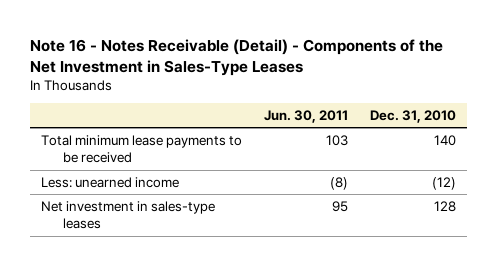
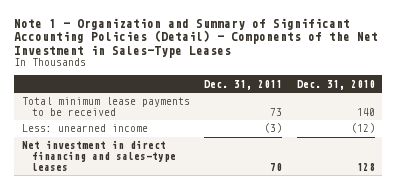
- Note 16 - Notes Receivable (Detail) - Components of the Net Investment in Sales-Type Leases
+ Note 1 - Organization and Summary of Significant Accounting Policies (Detail) - Components of the Net Investment in Sales-Type Leases
- | Jun. 30, 2011 | Dec. 31, 2010
+ | Dec. 31, 2011 | Dec. 31, 2010
- Net investment in sales-type leases | 95 | 128
+ Net investment in direct financing and sales-type leases | 70 | 128

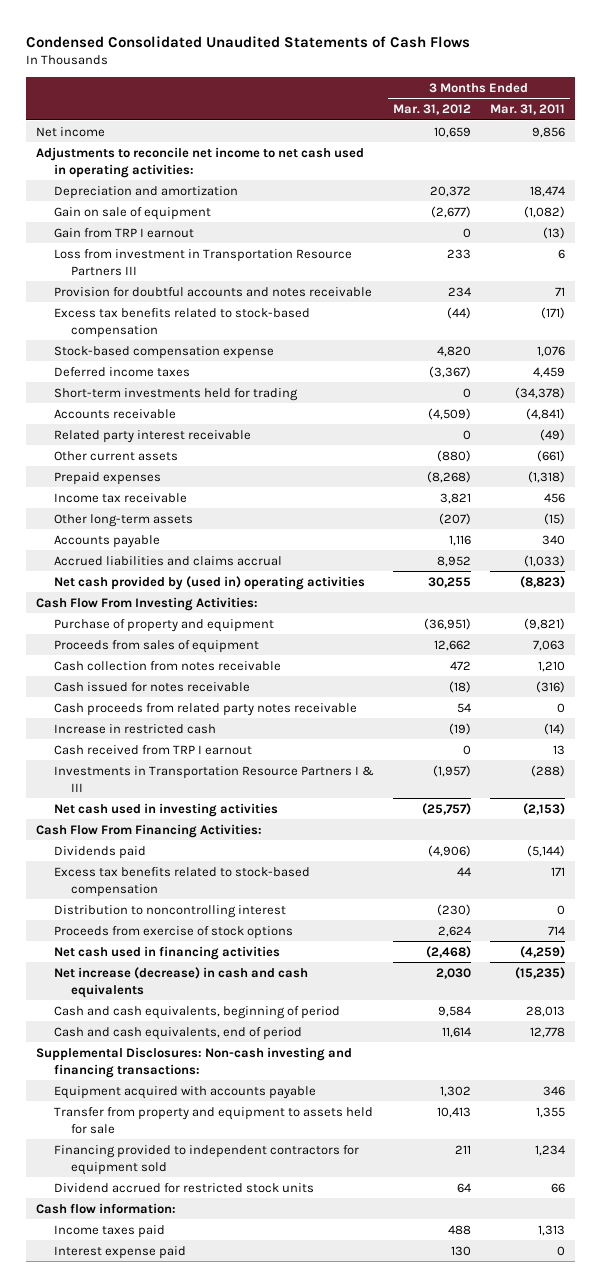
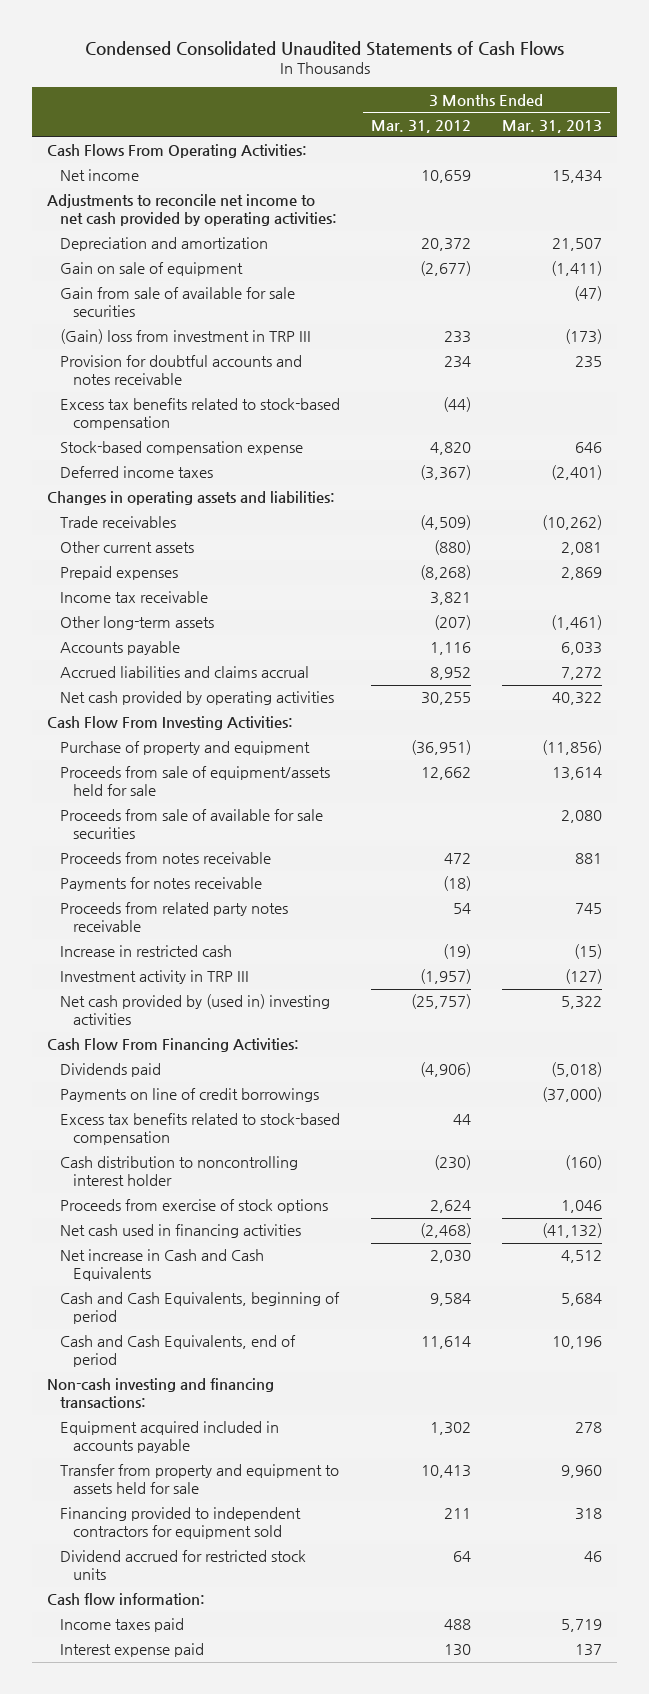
- | 3 Months Ended Mar. 31, 2012 | 3 Months Ended Mar. 31, 2011
+ | 3 Months Ended Mar. 31, 2012 | 3 Months Ended Mar. 31, 2013
+ Cash Flows From Operating Activities:
- Adjustments to reconcile net income to net cash used in operating activities:
+ Adjustments to reconcile net income to net cash provided by operating activities:
- Gain from TRP I earnout | 0 | (13)
- Loss from investment in Transportation Resource Partners III | 233 | 6
+ Gain from sale of available for sale securities | | (47)
+ (Gain) loss from investment in TRP III | 233 | (173)
- Short-term investments held for trading | 0 | (34,378)
- Accounts receivable | (4,509) | (4,841)
- Related party interest receivable | 0 | (49)
+ Changes in operating assets and liabilities:
+ Trade receivables | (4,509) | (10,262)
- Net cash provided by (used in) operating activities | 30,255 | (8,823)
+ Net cash provided by operating activities | 30,255 | 40,322
- Proceeds from sales of equipment | 12,662 | 7,063
- Cash collection from notes receivable | 472 | 1,210
- Cash issued for notes receivable | (18) | (316)
- Cash proceeds from related party notes receivable | 54 | 0
+ Proceeds from sale of equipment/assets held for sale | 12,662 | 13,614
+ Proceeds from sale of available for sale securities | | 2,080
+ Proceeds from notes receivable | 472 | 881
+ Payments for notes receivable | (18) |
+ Proceeds from related party notes receivable | 54 | 745
- Cash received from TRP I earnout | 0 | 13
- Investments in Transportation Resource Partners I & III | (1,957) | (288)
- Net cash used in investing activities | (25,757) | (2,153)
+ Investment activity in TRP III | (1,957) | (127)
+ Net cash provided by (used in) investing activities | (25,757) | 5,322
+ Payments on line of credit borrowings | | (37,000)
- Distribution to noncontrolling interest | (230) | 0
+ Cash distribution to noncontrolling interest holder | (230) | (160)
- Net increase (decrease) in cash and cash equivalents | 2,030 | (15,235)
- Cash and cash equivalents, beginning of period | 9,584 | 28,013
- Cash and cash equivalents, end of period | 11,614 | 12,778
- Supplemental Disclosures: Non-cash investing and financing transactions:
- Equipment acquired with accounts payable | 1,302 | 346
+ Net increase in Cash and Cash Equivalents | 2,030 | 4,512
+ Cash and Cash Equivalents, beginning of period | 9,584 | 5,684
+ Cash and Cash Equivalents, end of period | 11,614 | 10,196
+ Non-cash investing and financing transactions:
+ Equipment acquired included in accounts payable | 1,302 | 278

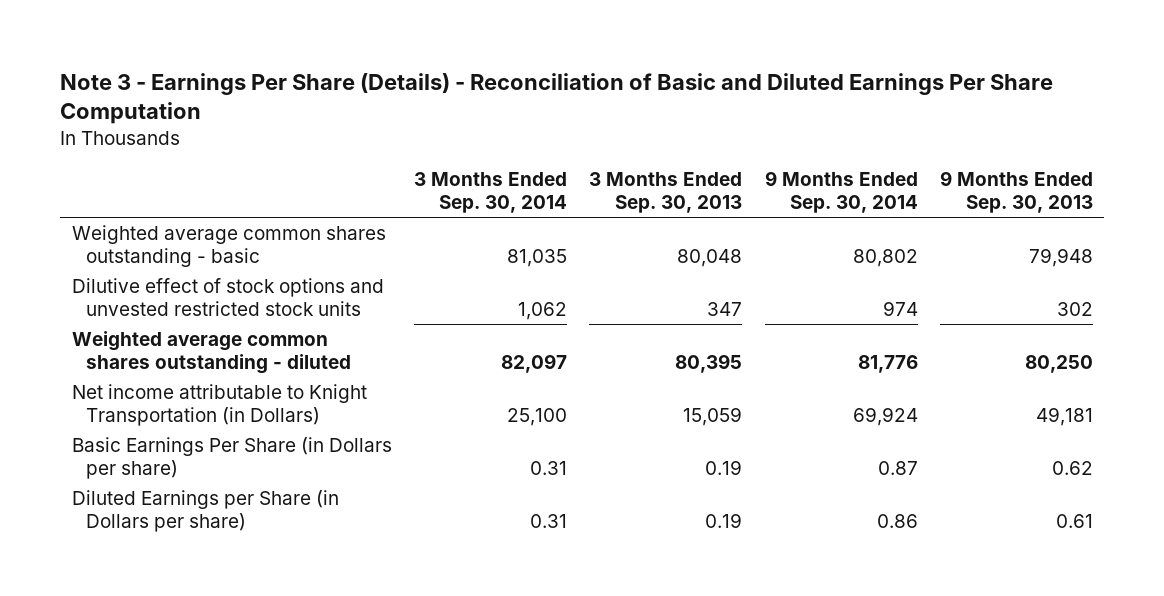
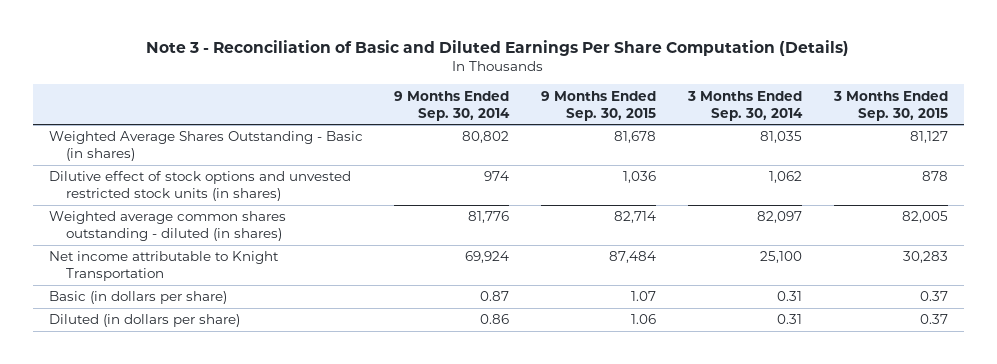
- Note 3 - Earnings Per Share (Details) - Reconciliation of Basic and Diluted Earnings Per Share Computation
+ Note 3 - Reconciliation of Basic and Diluted Earnings Per Share Computation (Details)
- | 3 Months Ended Sep. 30, 2014 | 3 Months Ended Sep. 30, 2013 | 9 Months Ended Sep. 30, 2014 | 9 Months Ended Sep. 30, 2013
+ | 9 Months Ended Sep. 30, 2014 | 9 Months Ended Sep. 30, 2015 | 3 Months Ended Sep. 30, 2014 | 3 Months Ended Sep. 30, 2015
- Weighted average common shares outstanding - basic | 81,035 | 80,048 | 80,802 | 79,948
- Dilutive effect of stock options and unvested restricted stock units | 1,062 | 347 | 974 | 302
- Weighted average common shares outstanding - diluted | 82,097 | 80,395 | 81,776 | 80,250
- Net income attributable to Knight Transportation (in Dollars) | 25,100 | 15,059 | 69,924 | 49,181
- Basic Earnings Per Share (in Dollars per share) | 0.31 | 0.19 | 0.87 | 0.62
- Diluted Earnings per Share (in Dollars per share) | 0.31 | 0.19 | 0.86 | 0.61
+ Weighted Average Shares Outstanding - Basic (in shares) | 80,802 | 81,678 | 81,035 | 81,127
+ Dilutive effect of stock options and unvested restricted stock units (in shares) | 974 | 1,036 | 1,062 | 878
+ Weighted average common shares outstanding - diluted (in shares) | 81,776 | 82,714 | 82,097 | 82,005
+ Net income attributable to Knight Transportation | 69,924 | 87,484 | 25,100 | 30,283
+ Basic (in dollars per share) | 0.87 | 1.07 | 0.31 | 0.37
+ Diluted (in dollars per share) | 0.86 | 1.06 | 0.31 | 0.37

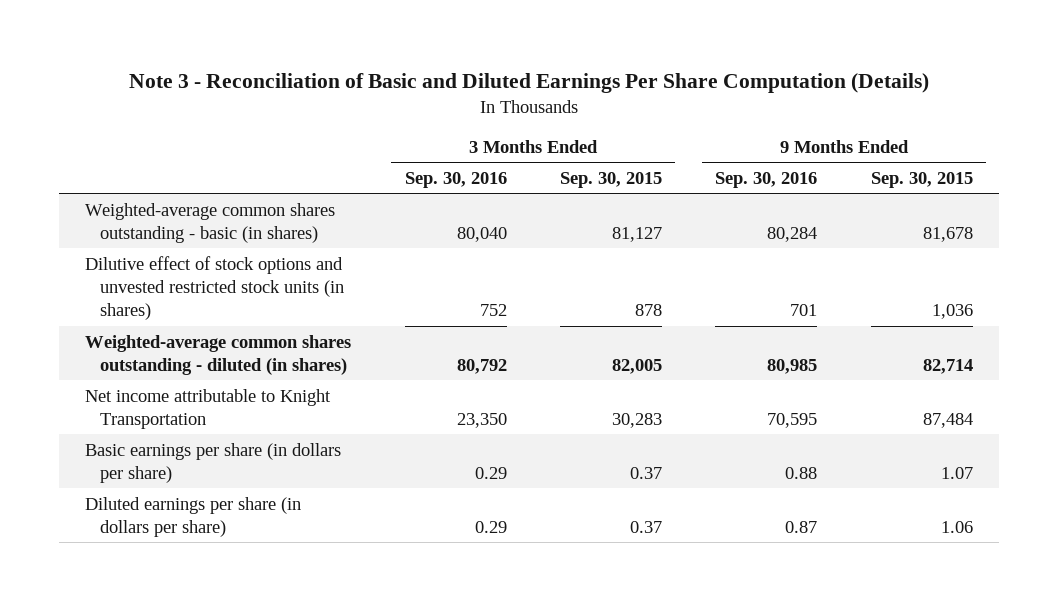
- | 9 Months Ended Sep. 30, 2014 | 9 Months Ended Sep. 30, 2015 | 3 Months Ended Sep. 30, 2014 | 3 Months Ended Sep. 30, 2015
+ | 3 Months Ended Sep. 30, 2016 | 3 Months Ended Sep. 30, 2015 | 9 Months Ended Sep. 30, 2016 | 9 Months Ended Sep. 30, 2015
- Weighted Average Shares Outstanding - Basic (in shares) | 80,802 | 81,678 | 81,035 | 81,127
+ Weighted-average common shares outstanding - basic (in shares) | 80,040 | 81,127 | 80,284 | 81,678
- Weighted average common shares outstanding - diluted (in shares) | 81,776 | 82,714 | 82,097 | 82,005
+ Weighted-average common shares outstanding - diluted (in shares) | 80,792 | 82,005 | 80,985 | 82,714
- Basic (in dollars per share) | 0.87 | 1.07 | 0.31 | 0.37
- Diluted (in dollars per share) | 0.86 | 1.06 | 0.31 | 0.37
+ Basic earnings per share (in dollars per share) | 0.29 | 0.37 | 0.88 | 1.07
+ Diluted earnings per share (in dollars per share) | 0.29 | 0.37 | 0.87 | 1.06

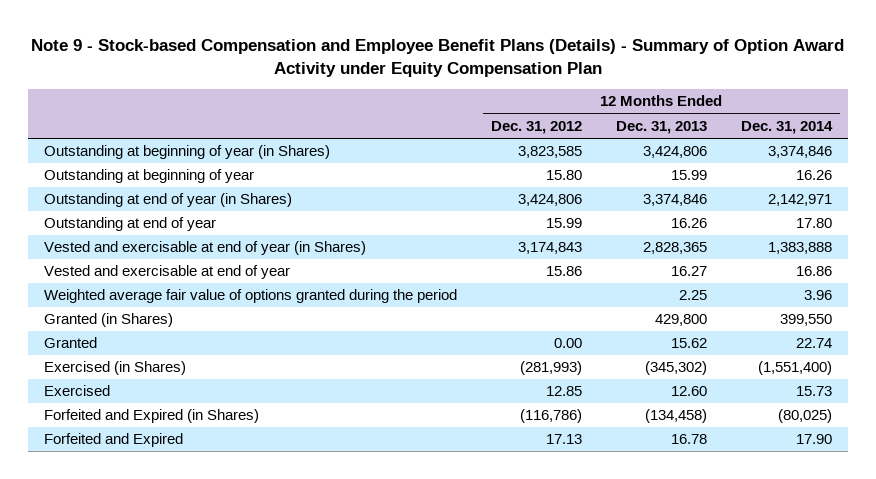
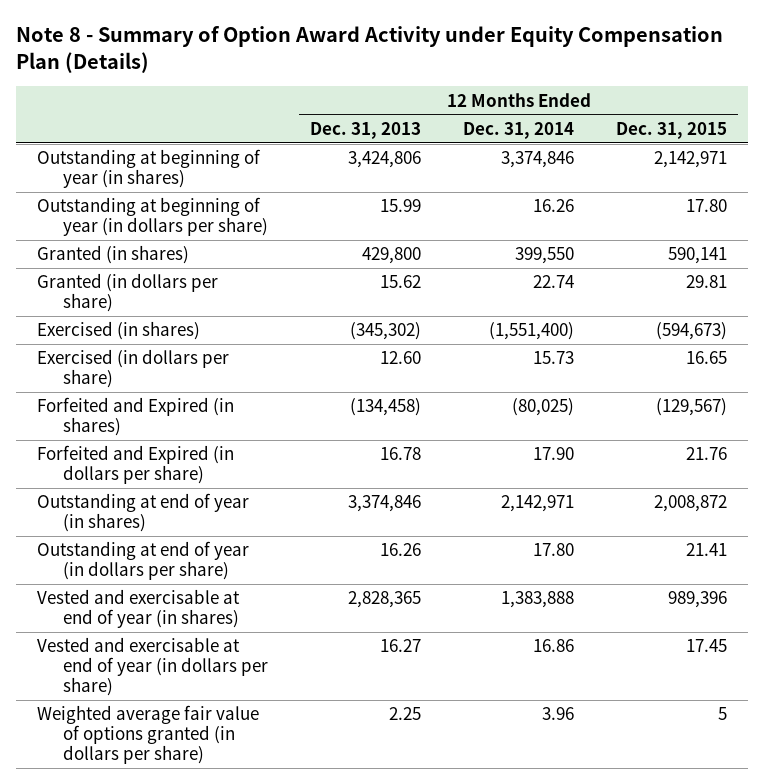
- Note 9 - Stock-based Compensation and Employee Benefit Plans (Details) - Summary of Option Award Activity under Equity Compensation Plan
+ Note 8 - Summary of Option Award Activity under Equity Compensation Plan (Details)
- | 12 Months Ended Dec. 31, 2012 | 12 Months Ended Dec. 31, 2013 | 12 Months Ended Dec. 31, 2014
+ | 12 Months Ended Dec. 31, 2013 | 12 Months Ended Dec. 31, 2014 | 12 Months Ended Dec. 31, 2015
- Outstanding at beginning of year (in Shares) | 3,823,585 | 3,424,806 | 3,374,846
- Outstanding at beginning of year | 15.80 | 15.99 | 16.26
- Outstanding at end of year (in Shares) | 3,424,806 | 3,374,846 | 2,142,971
- Outstanding at end of year | 15.99 | 16.26 | 17.80
- Vested and exercisable at end of year (in Shares) | 3,174,843 | 2,828,365 | 1,383,888
- Vested and exercisable at end of year | 15.86 | 16.27 | 16.86
- Weighted average fair value of options granted during the period | | 2.25 | 3.96
- Granted (in Shares) | | 429,800 | 399,550
- Granted | 0.00 | 15.62 | 22.74
- Exercised (in Shares) | (281,993) | (345,302) | (1,551,400)
- Exercised | 12.85 | 12.60 | 15.73
- Forfeited and Expired (in Shares) | (116,786) | (134,458) | (80,025)
- Forfeited and Expired | 17.13 | 16.78 | 17.90
+ Outstanding at beginning of year (in shares) | 3,424,806 | 3,374,846 | 2,142,971
+ Outstanding at beginning of year (in dollars per share) | 15.99 | 16.26 | 17.80
+ Granted (in shares) | 429,800 | 399,550 | 590,141
+ Granted (in dollars per share) | 15.62 | 22.74 | 29.81
+ Exercised (in shares) | (345,302) | (1,551,400) | (594,673)
+ Exercised (in dollars per share) | 12.60 | 15.73 | 16.65
+ Forfeited and Expired (in shares) | (134,458) | (80,025) | (129,567)
+ Forfeited and Expired (in dollars per share) | 16.78 | 17.90 | 21.76
+ Outstanding at end of year (in shares) | 3,374,846 | 2,142,971 | 2,008,872
+ Outstanding at end of year (in dollars per share) | 16.26 | 17.80 | 21.41
+ Vested and exercisable at end of year (in shares) | 2,828,365 | 1,383,888 | 989,396
+ Vested and exercisable at end of year (in dollars per share) | 16.27 | 16.86 | 17.45
+ Weighted average fair value of options granted (in dollars per share) | 2.25 | 3.96 | 5

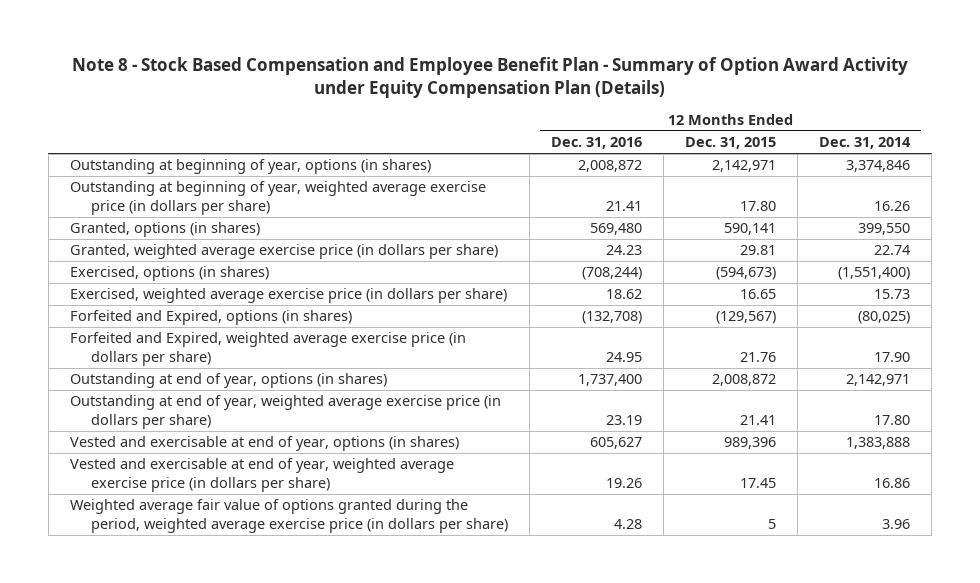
- Note 8 - Summary of Option Award Activity under Equity Compensation Plan (Details)
+ Note 8 - Stock Based Compensation and Employee Benefit Plan - Summary of Option Award Activity under Equity Compensation Plan (Details)
- | 12 Months Ended Dec. 31, 2013 | 12 Months Ended Dec. 31, 2014 | 12 Months Ended Dec. 31, 2015
+ | 12 Months Ended Dec. 31, 2016 | 12 Months Ended Dec. 31, 2015 | 12 Months Ended Dec. 31, 2014
- Outstanding at beginning of year (in shares) | 3,424,806 | 3,374,846 | 2,142,971
- Outstanding at beginning of year (in dollars per share) | 15.99 | 16.26 | 17.80
- Granted (in shares) | 429,800 | 399,550 | 590,141
- Granted (in dollars per share) | 15.62 | 22.74 | 29.81
- Exercised (in shares) | (345,302) | (1,551,400) | (594,673)
- Exercised (in dollars per share) | 12.60 | 15.73 | 16.65
- Forfeited and Expired (in shares) | (134,458) | (80,025) | (129,567)
- Forfeited and Expired (in dollars per share) | 16.78 | 17.90 | 21.76
- Outstanding at end of year (in shares) | 3,374,846 | 2,142,971 | 2,008,872
- Outstanding at end of year (in dollars per share) | 16.26 | 17.80 | 21.41
- Vested and exercisable at end of year (in shares) | 2,828,365 | 1,383,888 | 989,396
- Vested and exercisable at end of year (in dollars per share) | 16.27 | 16.86 | 17.45
- Weighted average fair value of options granted (in dollars per share) | 2.25 | 3.96 | 5
+ Outstanding at beginning of year, options (in shares) | 2,008,872 | 2,142,971 | 3,374,846
+ Outstanding at beginning of year, weighted average exercise price (in dollars per share) | 21.41 | 17.80 | 16.26
+ Granted, options (in shares) | 569,480 | 590,141 | 399,550
+ Granted, weighted average exercise price (in dollars per share) | 24.23 | 29.81 | 22.74
+ Exercised, options (in shares) | (708,244) | (594,673) | (1,551,400)
+ Exercised, weighted average exercise price (in dollars per share) | 18.62 | 16.65 | 15.73
+ Forfeited and Expired, options (in shares) | (132,708) | (129,567) | (80,025)
+ Forfeited and Expired, weighted average exercise price (in dollars per share) | 24.95 | 21.76 | 17.90
+ Outstanding at end of year, options (in shares) | 1,737,400 | 2,008,872 | 2,142,971
+ Outstanding at end of year, weighted average exercise price (in dollars per share) | 23.19 | 21.41 | 17.80
+ Vested and exercisable at end of year, options (in shares) | 605,627 | 989,396 | 1,383,888
+ Vested and exercisable at end of year, weighted average exercise price (in dollars per share) | 19.26 | 17.45 | 16.86
+ Weighted average fair value of options granted during the period, weighted average exercise price (in dollars per share) | 4.28 | 5 | 3.96

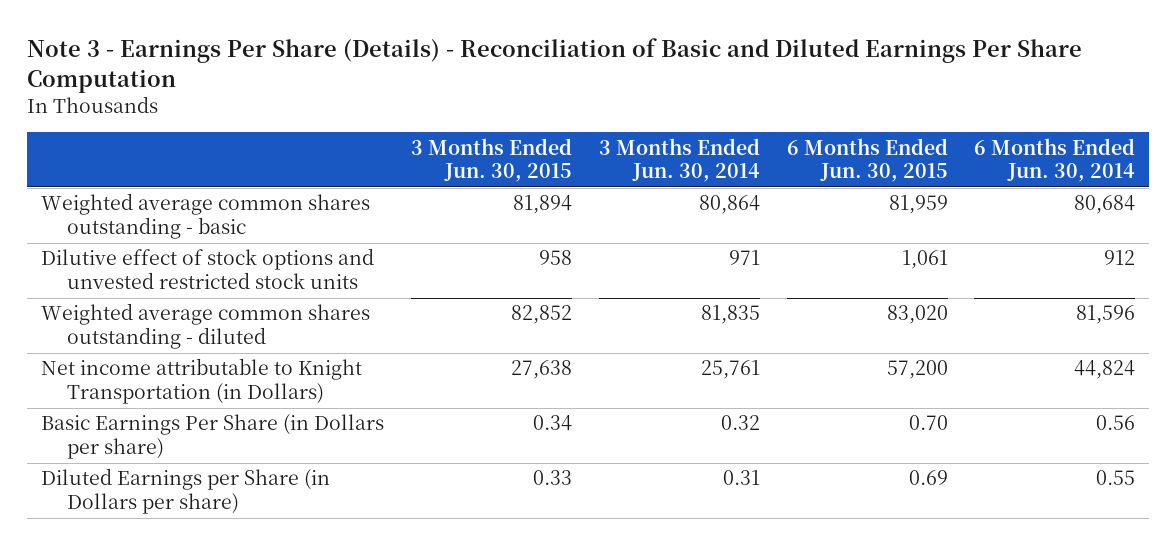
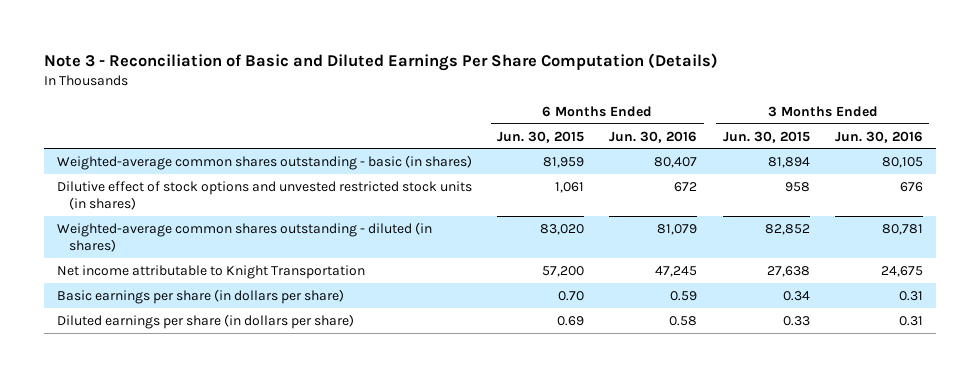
- Note 3 - Earnings Per Share (Details) - Reconciliation of Basic and Diluted Earnings Per Share Computation
+ Note 3 - Reconciliation of Basic and Diluted Earnings Per Share Computation (Details)
- | 3 Months Ended Jun. 30, 2015 | 3 Months Ended Jun. 30, 2014 | 6 Months Ended Jun. 30, 2015 | 6 Months Ended Jun. 30, 2014
+ | 6 Months Ended Jun. 30, 2015 | 6 Months Ended Jun. 30, 2016 | 3 Months Ended Jun. 30, 2015 | 3 Months Ended Jun. 30, 2016
- Weighted average common shares outstanding - basic | 81,894 | 80,864 | 81,959 | 80,684
- Dilutive effect of stock options and unvested restricted stock units | 958 | 971 | 1,061 | 912
- Weighted average common shares outstanding - diluted | 82,852 | 81,835 | 83,020 | 81,596
- Net income attributable to Knight Transportation (in Dollars) | 27,638 | 25,761 | 57,200 | 44,824
- Basic Earnings Per Share (in Dollars per share) | 0.34 | 0.32 | 0.70 | 0.56
- Diluted Earnings per Share (in Dollars per share) | 0.33 | 0.31 | 0.69 | 0.55
+ Weighted-average common shares outstanding - basic (in shares) | 81,959 | 80,407 | 81,894 | 80,105
+ Dilutive effect of stock options and unvested restricted stock units (in shares) | 1,061 | 672 | 958 | 676
+ Weighted-average common shares outstanding - diluted (in shares) | 83,020 | 81,079 | 82,852 | 80,781
+ Net income attributable to Knight Transportation | 57,200 | 47,245 | 27,638 | 24,675
+ Basic earnings per share (in dollars per share) | 0.70 | 0.59 | 0.34 | 0.31
+ Diluted earnings per share (in dollars per share) | 0.69 | 0.58 | 0.33 | 0.31

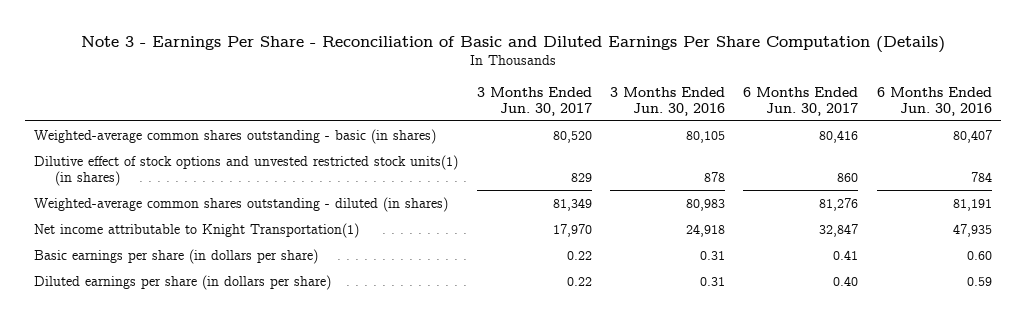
- Note 3 - Reconciliation of Basic and Diluted Earnings Per Share Computation (Details)
+ Note 3 - Earnings Per Share - Reconciliation of Basic and Diluted Earnings Per Share Computation (Details)
- | 6 Months Ended Jun. 30, 2015 | 6 Months Ended Jun. 30, 2016 | 3 Months Ended Jun. 30, 2015 | 3 Months Ended Jun. 30, 2016
+ | 3 Months Ended Jun. 30, 2017 | 3 Months Ended Jun. 30, 2016 | 6 Months Ended Jun. 30, 2017 | 6 Months Ended Jun. 30, 2016
- Dilutive effect of stock options and unvested restricted stock units (in shares) | 1,061 | 672 | 958 | 676
- Weighted-average common shares outstanding - diluted (in shares) | 83,020 | 81,079 | 82,852 | 80,781
- Net income attributable to Knight Transportation | 57,200 | 47,245 | 27,638 | 24,675
- Basic earnings per share (in dollars per share) | 0.70 | 0.59 | 0.34 | 0.31
- Diluted earnings per share (in dollars per share) | 0.69 | 0.58 | 0.33 | 0.31
+ Dilutive effect of stock options and unvested restricted stock units(1) (in shares) | 829 | 878 | 860 | 784
+ Weighted-average common shares outstanding - diluted (in shares) | 81,349 | 80,983 | 81,276 | 81,191
+ Net income attributable to Knight Transportation(1) | 17,970 | 24,918 | 32,847 | 47,935
+ Basic earnings per share (in dollars per share) | 0.22 | 0.31 | 0.41 | 0.60
+ Diluted earnings per share (in dollars per share) | 0.22 | 0.31 | 0.40 | 0.59

